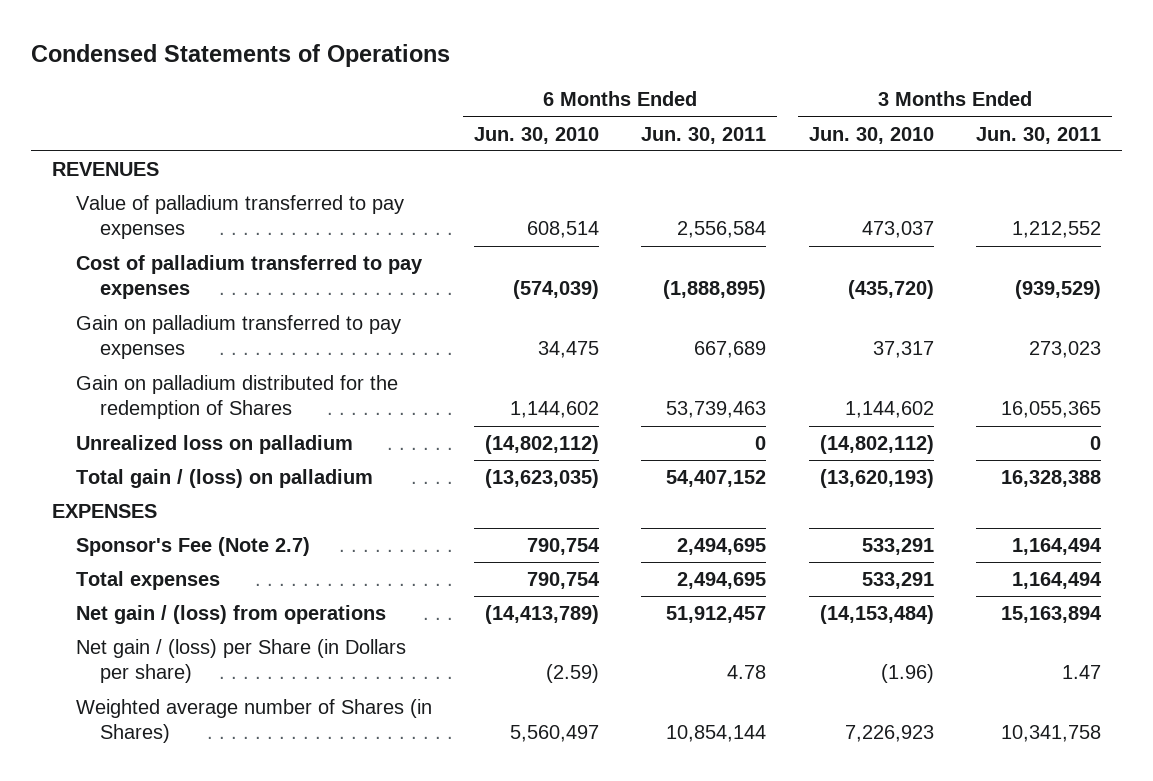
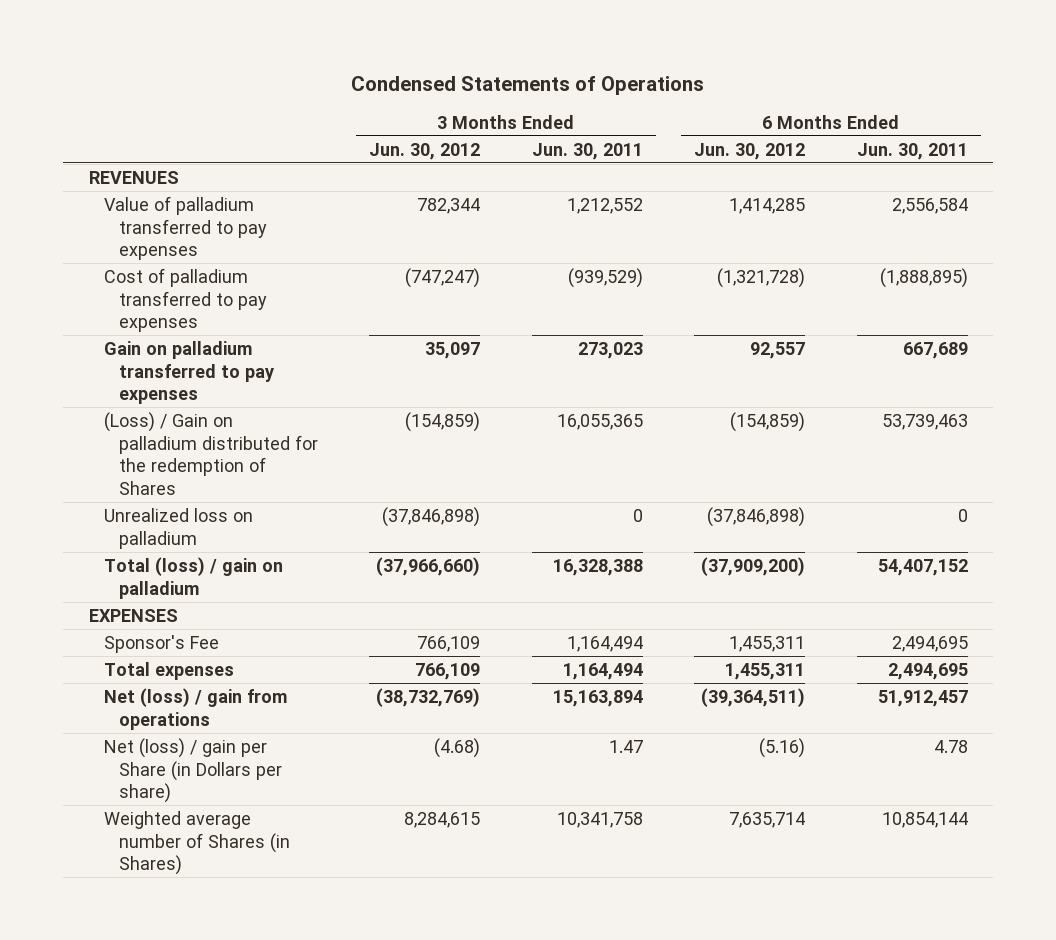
- | 6 Months Ended Jun. 30, 2010 | 6 Months Ended Jun. 30, 2011 | 3 Months Ended Jun. 30, 2010 | 3 Months Ended Jun. 30, 2011
+ | 3 Months Ended Jun. 30, 2012 | 3 Months Ended Jun. 30, 2011 | 6 Months Ended Jun. 30, 2012 | 6 Months Ended Jun. 30, 2011
- Gain on palladium distributed for the redemption of Shares | 1,144,602 | 53,739,463 | 1,144,602 | 16,055,365
+ (Loss) / Gain on palladium distributed for the redemption of Shares | (154,859) | 16,055,365 | (154,859) | 53,739,463
- Total gain / (loss) on palladium | (13,623,035) | 54,407,152 | (13,620,193) | 16,328,388
+ Total (loss) / gain on palladium | (37,966,660) | 16,328,388 | (37,909,200) | 54,407,152
- Sponsor's Fee (Note 2.7) | 790,754 | 2,494,695 | 533,291 | 1,164,494
+ Sponsor's Fee | 766,109 | 1,164,494 | 1,455,311 | 2,494,695
- Net gain / (loss) from operations | (14,413,789) | 51,912,457 | (14,153,484) | 15,163,894
- Net gain / (loss) per Share (in Dollars per share) | (2.59) | 4.78 | (1.96) | 1.47
+ Net (loss) / gain from operations | (38,732,769) | 15,163,894 | (39,364,511) | 51,912,457
+ Net (loss) / gain per Share (in Dollars per share) | (4.68) | 1.47 | (5.16) | 4.78

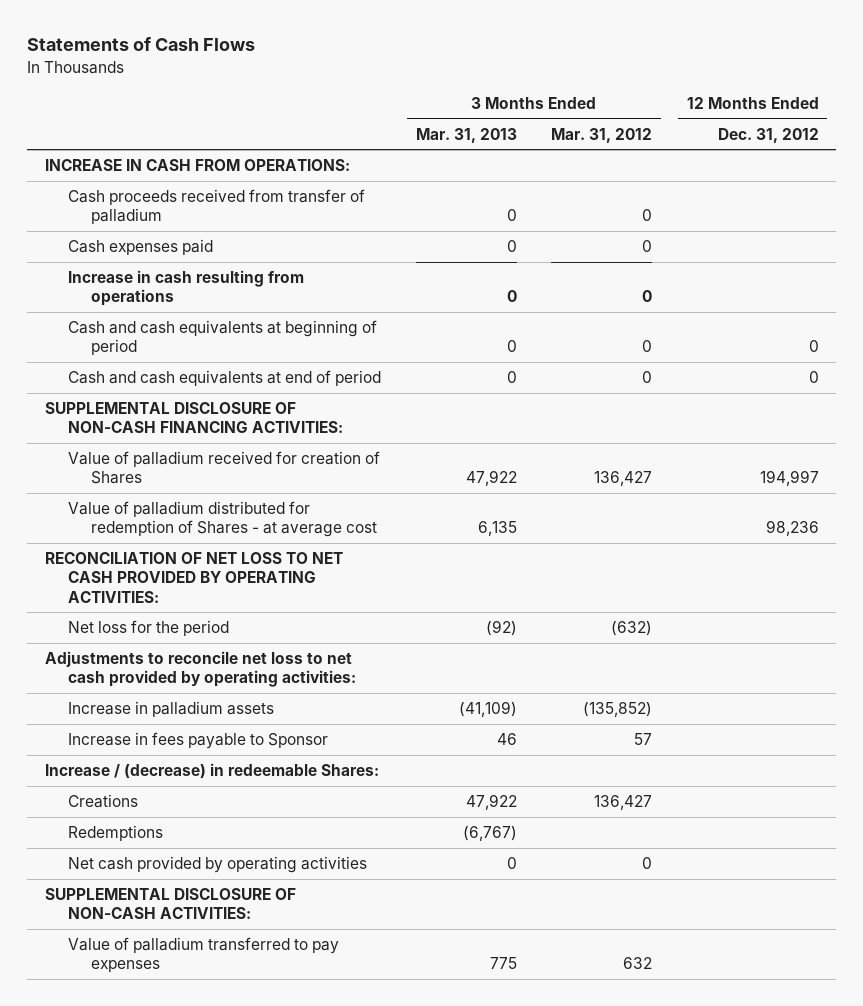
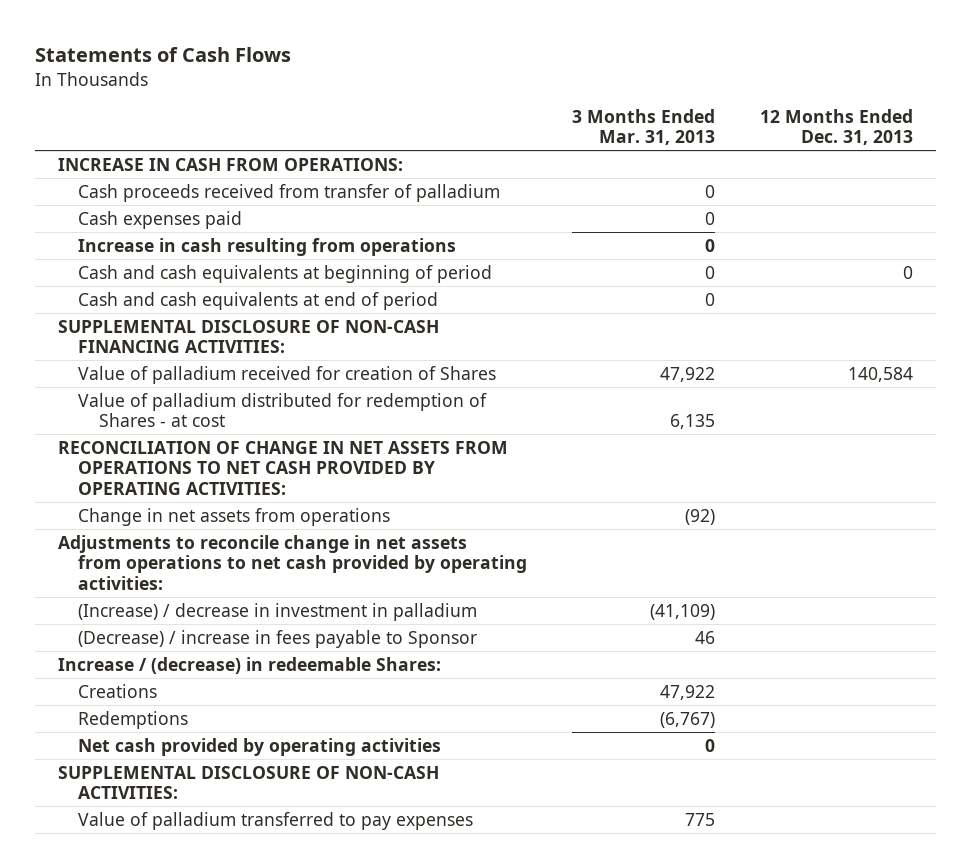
- | 3 Months Ended Mar. 31, 2013 | 3 Months Ended Mar. 31, 2012 | 12 Months Ended Dec. 31, 2012
+ | 3 Months Ended Mar. 31, 2013 | 12 Months Ended Dec. 31, 2013
- Value of palladium distributed for redemption of Shares - at average cost | 6,135 | | 98,236
- RECONCILIATION OF NET LOSS TO NET CASH PROVIDED BY OPERATING ACTIVITIES:
- Net loss for the period | (92) | (632) |
- Adjustments to reconcile net loss to net cash provided by operating activities:
- Increase in palladium assets | (41,109) | (135,852) |
- Increase in fees payable to Sponsor | 46 | 57 |
+ Value of palladium distributed for redemption of Shares - at cost | 6,135 |
+ RECONCILIATION OF CHANGE IN NET ASSETS FROM OPERATIONS TO NET CASH PROVIDED BY OPERATING ACTIVITIES:
+ Change in net assets from operations | (92) |
+ Adjustments to reconcile change in net assets from operations to net cash provided by operating activities:
+ (Increase) / decrease in investment in palladium | (41,109) |
+ (Decrease) / increase in fees payable to Sponsor | 46 |

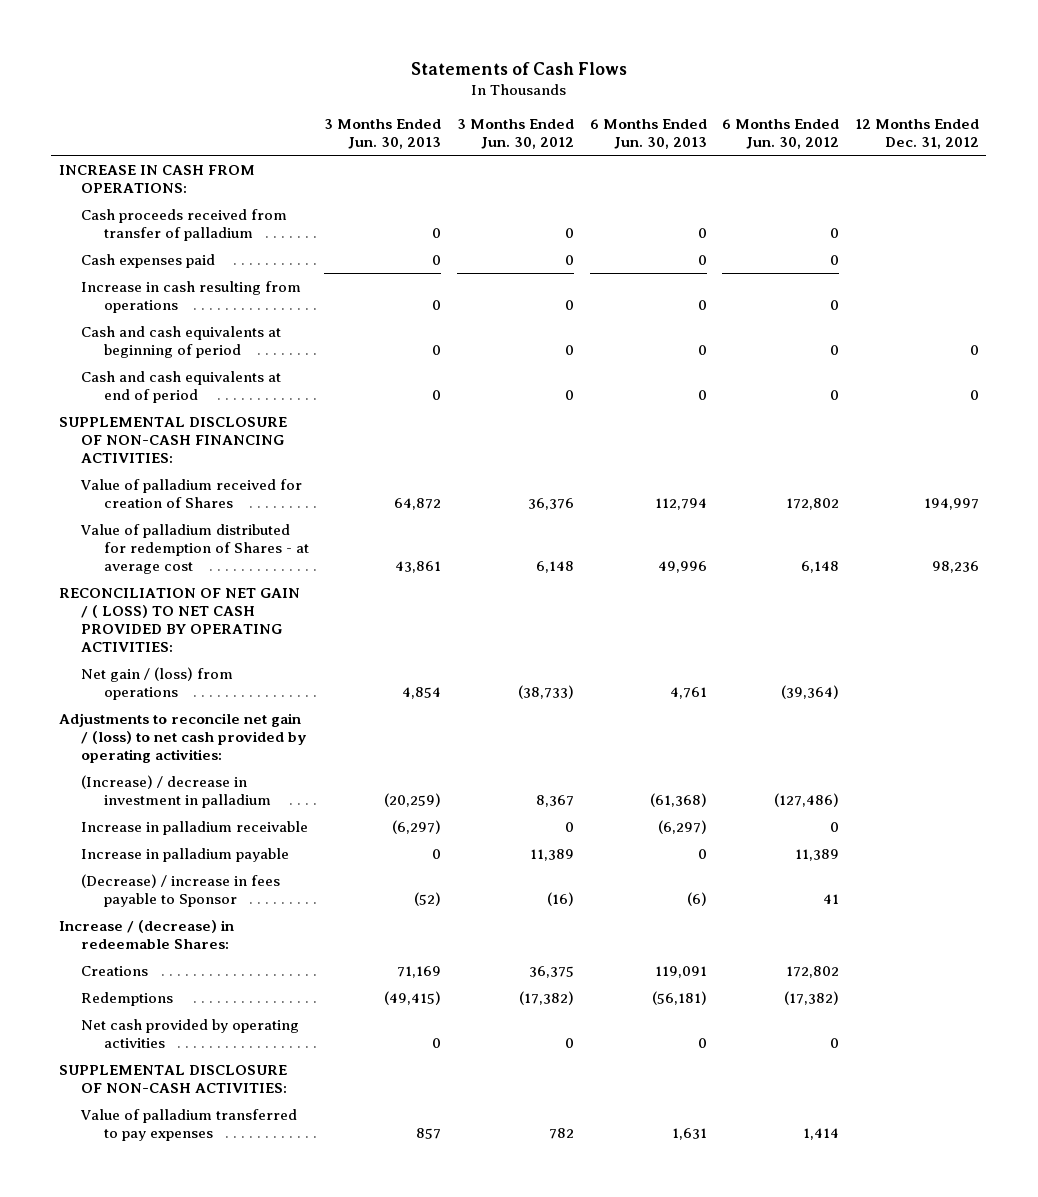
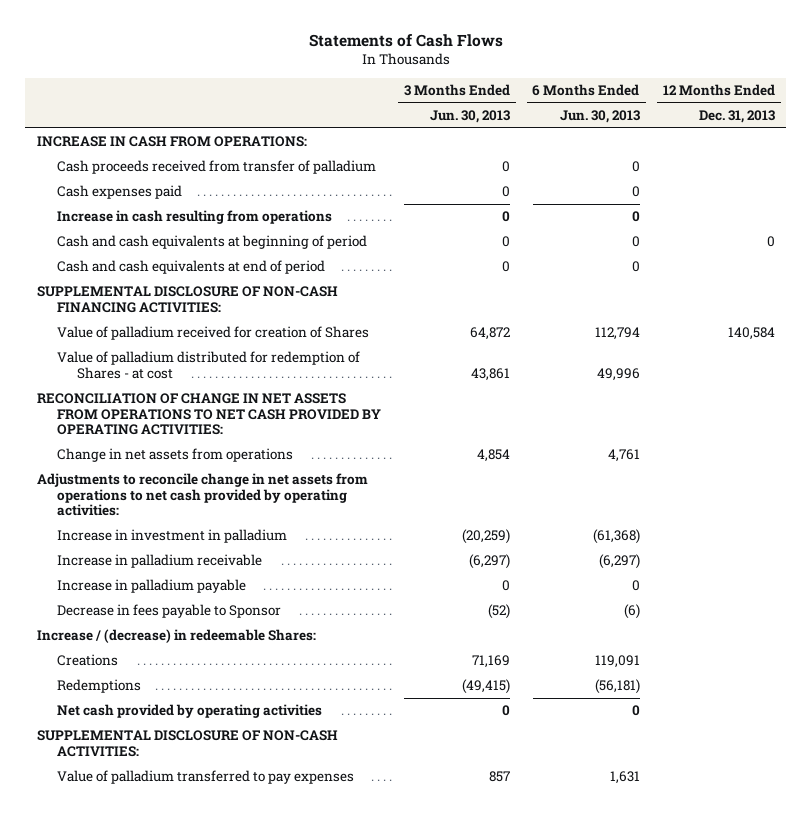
- | 3 Months Ended Jun. 30, 2013 | 3 Months Ended Jun. 30, 2012 | 6 Months Ended Jun. 30, 2013 | 6 Months Ended Jun. 30, 2012 | 12 Months Ended Dec. 31, 2012
+ | 3 Months Ended Jun. 30, 2013 | 6 Months Ended Jun. 30, 2013 | 12 Months Ended Dec. 31, 2013
- Value of palladium distributed for redemption of Shares - at average cost | 43,861 | 6,148 | 49,996 | 6,148 | 98,236
- RECONCILIATION OF NET GAIN / ( LOSS) TO NET CASH PROVIDED BY OPERATING ACTIVITIES:
- Net gain / (loss) from operations | 4,854 | (38,733) | 4,761 | (39,364) |
- Adjustments to reconcile net gain / (loss) to net cash provided by operating activities:
- (Increase) / decrease in investment in palladium | (20,259) | 8,367 | (61,368) | (127,486) |
+ Value of palladium distributed for redemption of Shares - at cost | 43,861 | 49,996 |
+ RECONCILIATION OF CHANGE IN NET ASSETS FROM OPERATIONS TO NET CASH PROVIDED BY OPERATING ACTIVITIES:
+ Change in net assets from operations | 4,854 | 4,761 |
+ Adjustments to reconcile change in net assets from operations to net cash provided by operating activities:
+ Increase in investment in palladium | (20,259) | (61,368) |
- (Decrease) / increase in fees payable to Sponsor | (52) | (16) | (6) | 41 |
+ Decrease in fees payable to Sponsor | (52) | (6) |

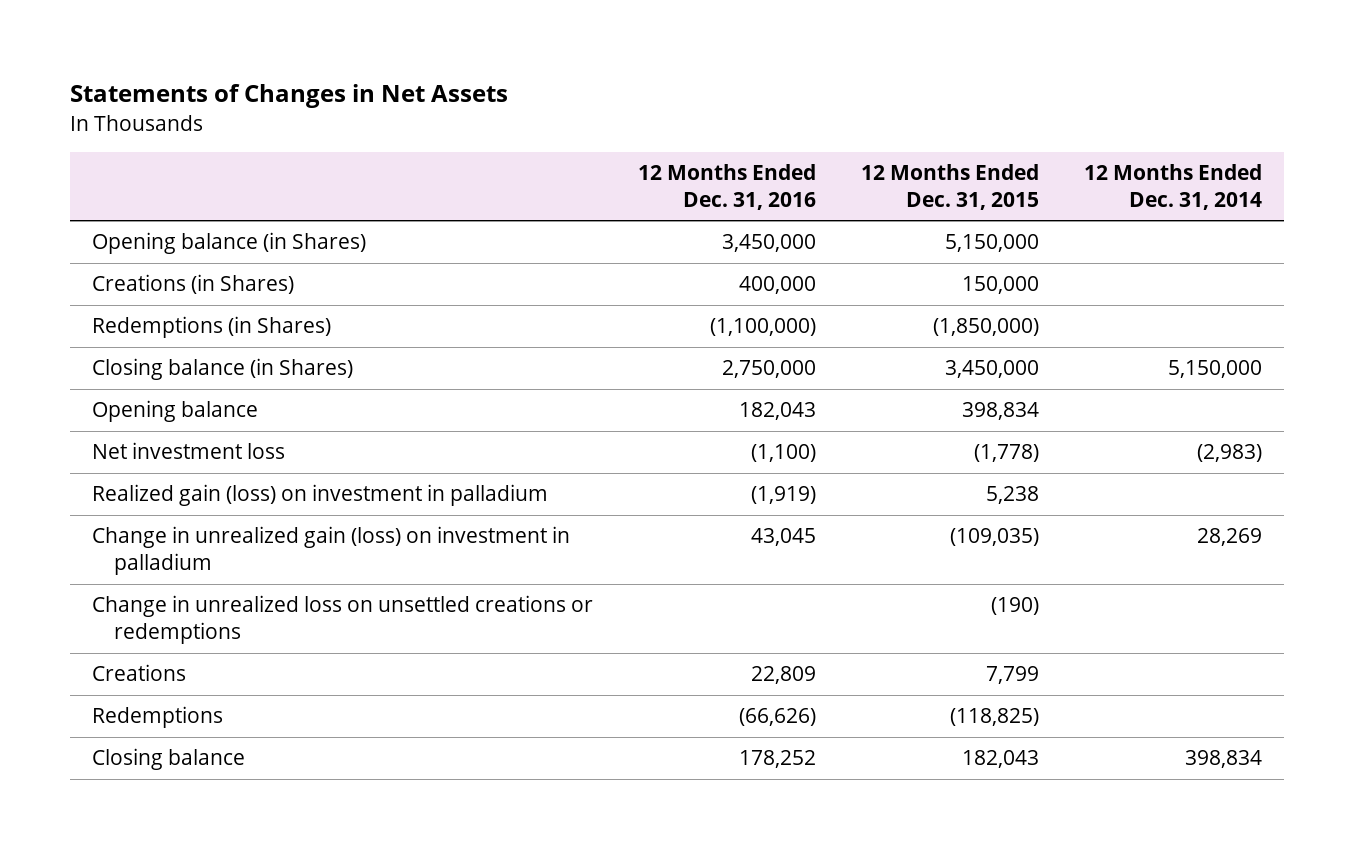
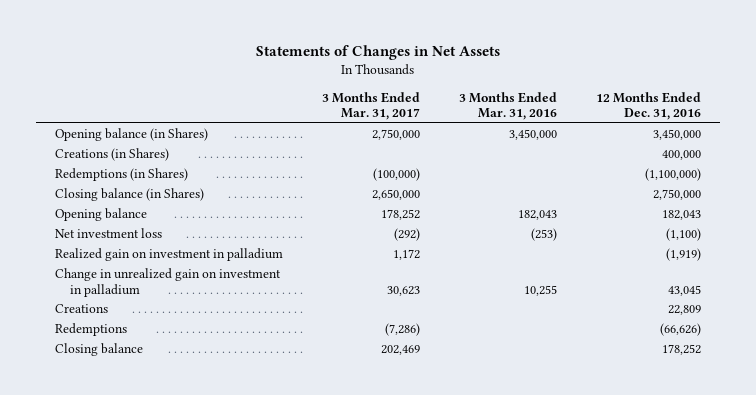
- | 12 Months Ended Dec. 31, 2016 | 12 Months Ended Dec. 31, 2015 | 12 Months Ended Dec. 31, 2014
+ | 3 Months Ended Mar. 31, 2017 | 3 Months Ended Mar. 31, 2016 | 12 Months Ended Dec. 31, 2016
- Realized gain (loss) on investment in palladium | (1,919) | 5,238 |
- Change in unrealized gain (loss) on investment in palladium | 43,045 | (109,035) | 28,269
- Change in unrealized loss on unsettled creations or redemptions | | (190) |
+ Realized gain on investment in palladium | 1,172 | | (1,919)
+ Change in unrealized gain on investment in palladium | 30,623 | 10,255 | 43,045

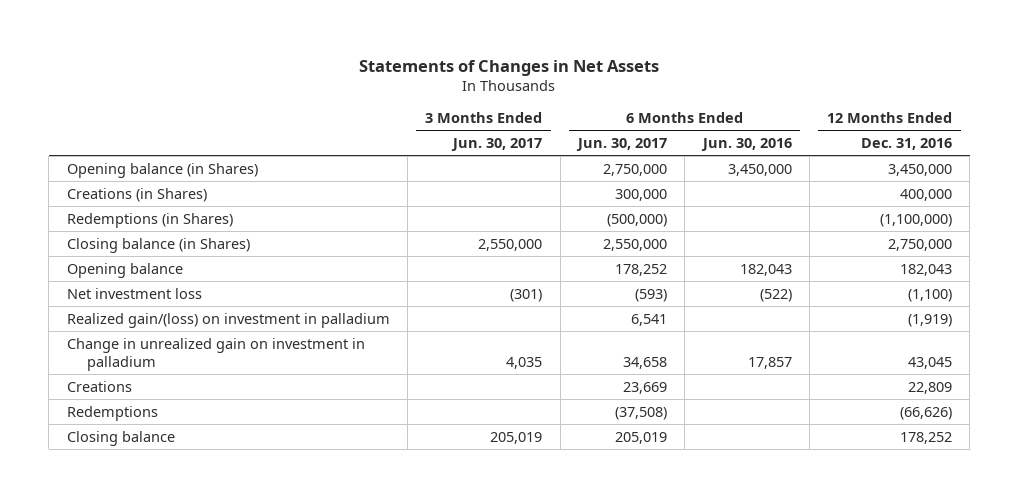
- | 3 Months Ended Mar. 31, 2017 | 3 Months Ended Mar. 31, 2016 | 12 Months Ended Dec. 31, 2016
+ | 3 Months Ended Jun. 30, 2017 | 6 Months Ended Jun. 30, 2017 | 6 Months Ended Jun. 30, 2016 | 12 Months Ended Dec. 31, 2016
- Realized gain on investment in palladium | 1,172 | | (1,919)
+ Realized gain/(loss) on investment in palladium | | 6,541 | | (1,919)

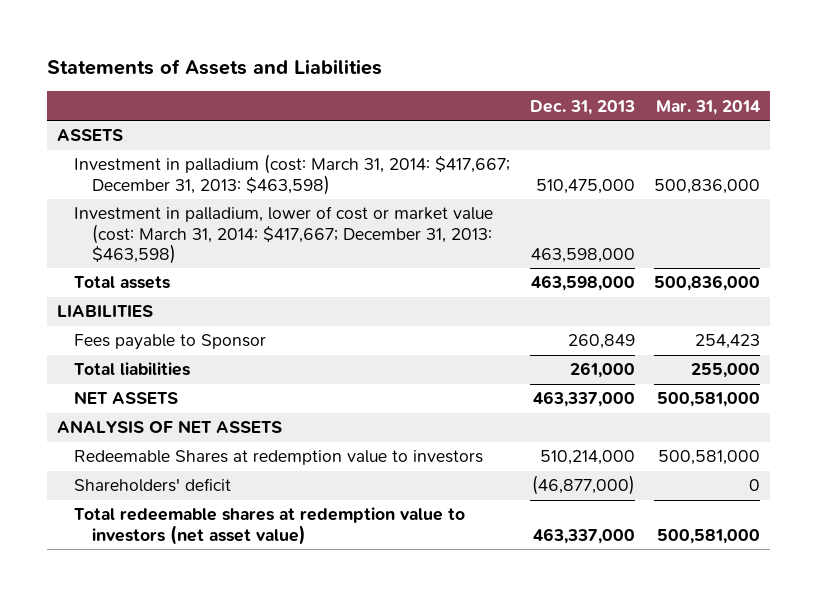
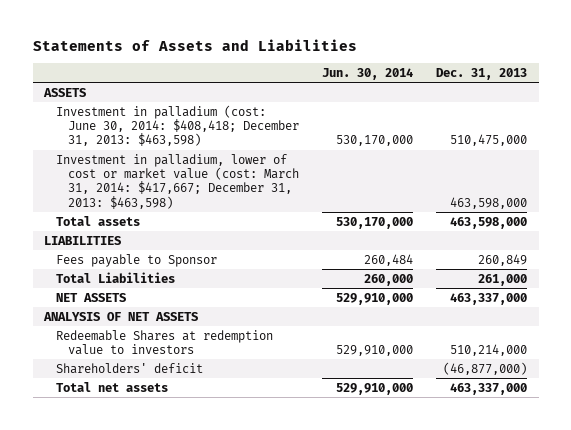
- | Dec. 31, 2013 | Mar. 31, 2014
+ | Jun. 30, 2014 | Dec. 31, 2013
- Investment in palladium (cost: March 31, 2014: $417,667; December 31, 2013: $463,598) | 510,475,000 | 500,836,000
+ Investment in palladium (cost: June 30, 2014: $408,418; December 31, 2013: $463,598) | 530,170,000 | 510,475,000
- Total liabilities | 261,000 | 255,000
+ Total Liabilities | 260,000 | 261,000
- Total redeemable shares at redemption value to investors (net asset value) | 463,337,000 | 500,581,000
+ Total net assets | 529,910,000 | 463,337,000

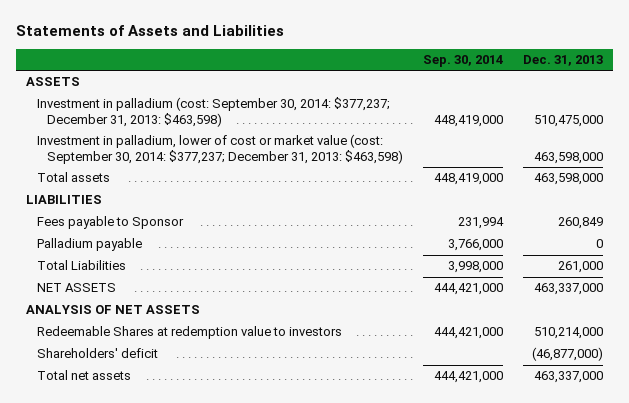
- | Jun. 30, 2014 | Dec. 31, 2013
+ | Sep. 30, 2014 | Dec. 31, 2013
- Investment in palladium (cost: June 30, 2014: $408,418; December 31, 2013: $463,598) | 530,170,000 | 510,475,000
- Investment in palladium, lower of cost or market value (cost: March 31, 2014: $417,667; December 31, 2013: $463,598) | | 463,598,000
+ Investment in palladium (cost: September 30, 2014: $377,237; December 31, 2013: $463,598) | 448,419,000 | 510,475,000
+ Investment in palladium, lower of cost or market value (cost: September 30, 2014: $377,237; December 31, 2013: $463,598) | | 463,598,000
+ Palladium payable | 3,766,000 | 0

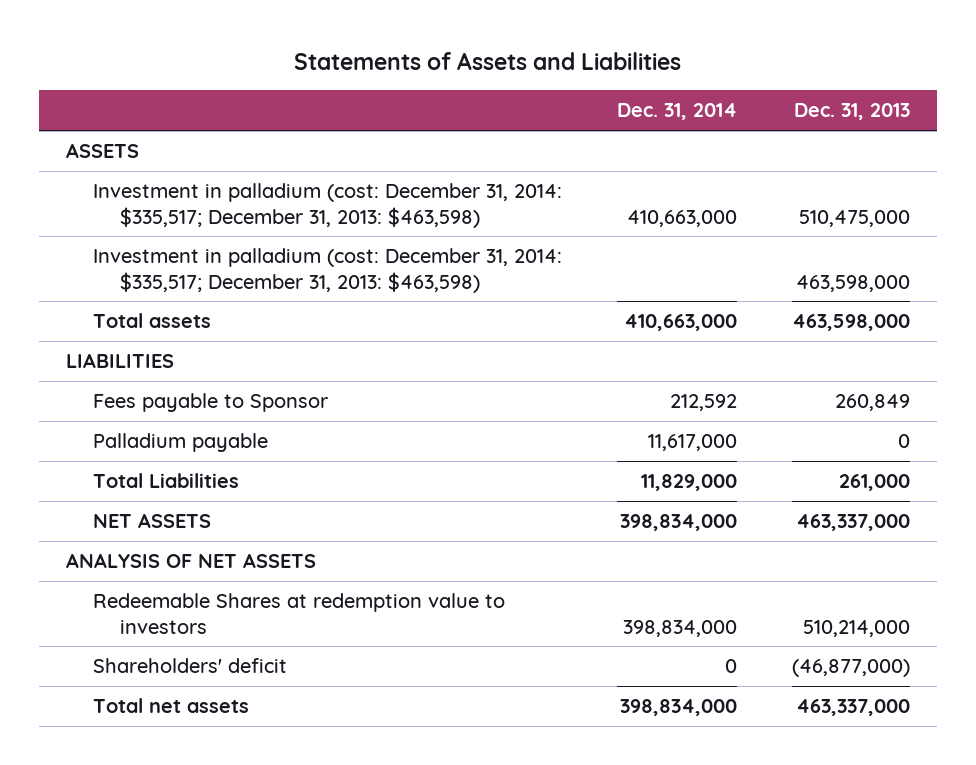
- | Sep. 30, 2014 | Dec. 31, 2013
+ | Dec. 31, 2014 | Dec. 31, 2013
- Investment in palladium (cost: September 30, 2014: $377,237; December 31, 2013: $463,598) | 448,419,000 | 510,475,000
- Investment in palladium, lower of cost or market value (cost: September 30, 2014: $377,237; December 31, 2013: $463,598) | | 463,598,000
+ Investment in palladium (cost: December 31, 2014: $335,517; December 31, 2013: $463,598) | 410,663,000 | 510,475,000
+ Investment in palladium (cost: December 31, 2014: $335,517; December 31, 2013: $463,598) | | 463,598,000

